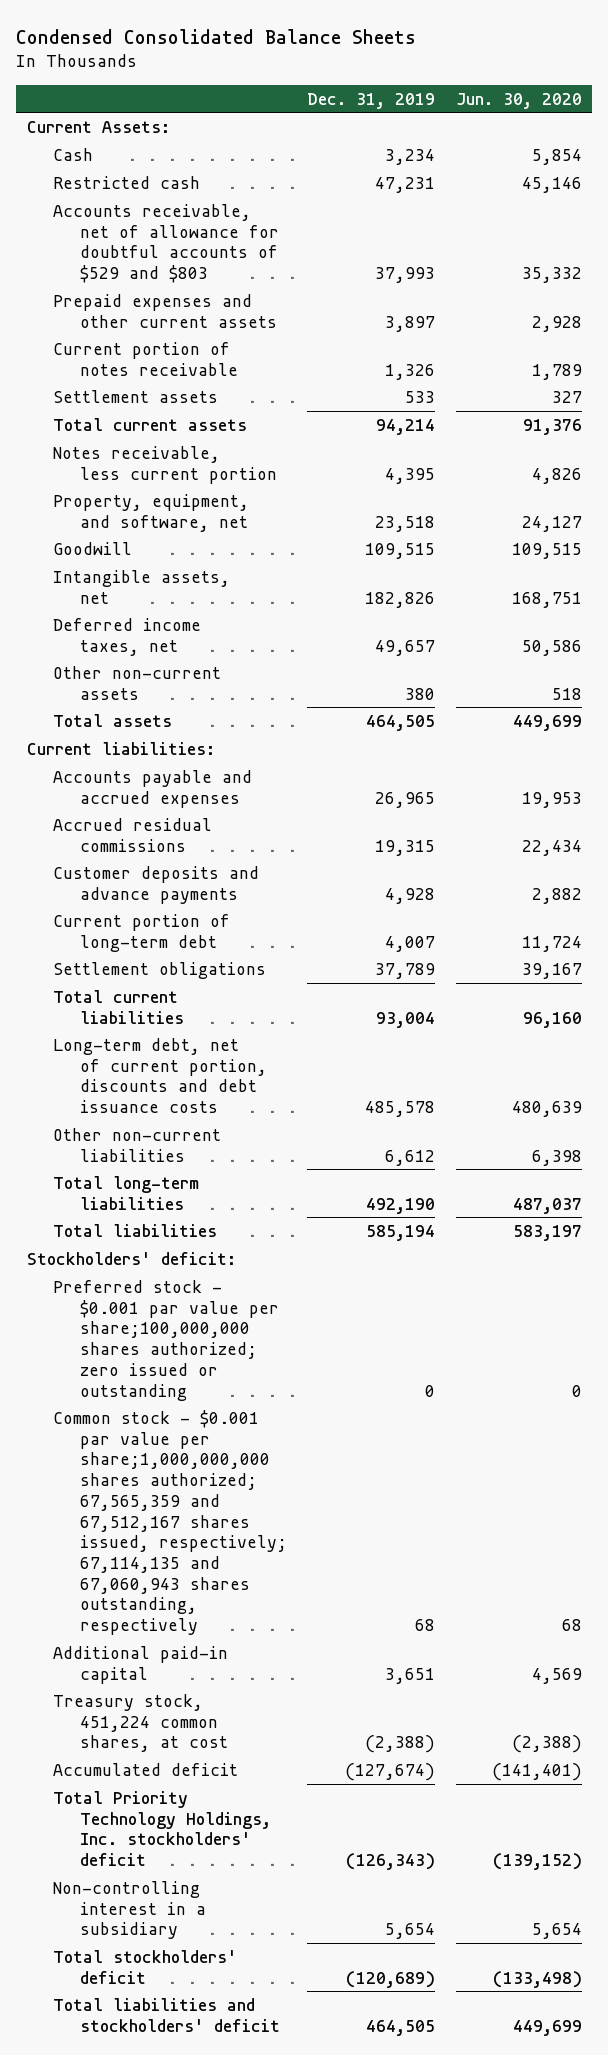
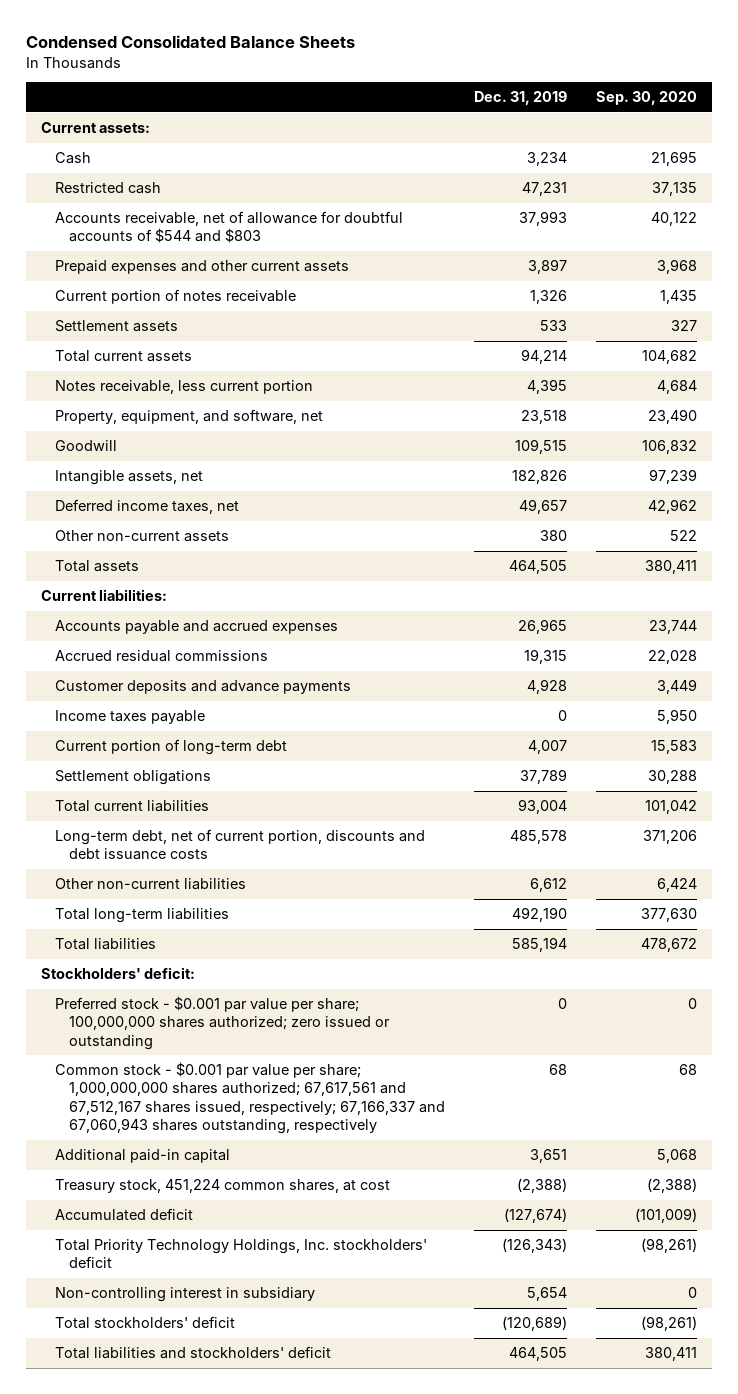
- | Dec. 31, 2019 | Jun. 30, 2020
+ | Dec. 31, 2019 | Sep. 30, 2020
- Current Assets:
+ Current assets:
- Accounts receivable, net of allowance for doubtful accounts of $529 and $803 | 37,993 | 35,332
+ Accounts receivable, net of allowance for doubtful accounts of $544 and $803 | 37,993 | 40,122
+ Income taxes payable | 0 | 5,950
- Preferred stock - $0.001 par value per share;100,000,000 shares authorized; zero issued or outstanding | 0 | 0
- Common stock - $0.001 par value per share;1,000,000,000 shares authorized; 67,565,359 and 67,512,167 shares issued, respectively; 67,114,135 and 67,060,943 shares outstanding, respectively | 68 | 68
+ Preferred stock - $0.001 par value per share; 100,000,000 shares authorized; zero issued or outstanding | 0 | 0
+ Common stock - $0.001 par value per share; 1,000,000,000 shares authorized; 67,617,561 and 67,512,167 shares issued, respectively; 67,166,337 and 67,060,943 shares outstanding, respectively | 68 | 68
- Non-controlling interest in a subsidiary | 5,654 | 5,654
+ Non-controlling interest in subsidiary | 5,654 | 0

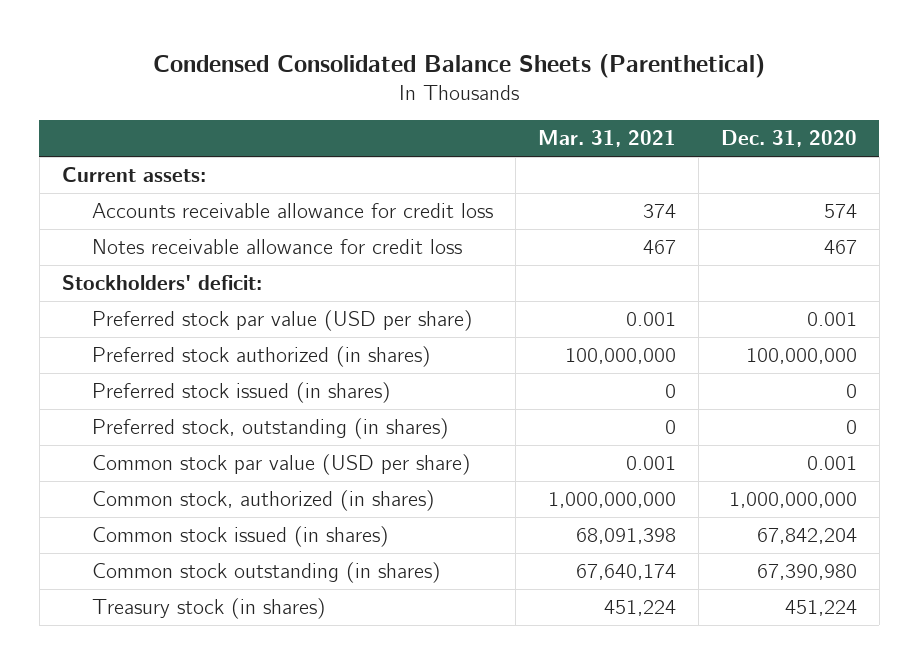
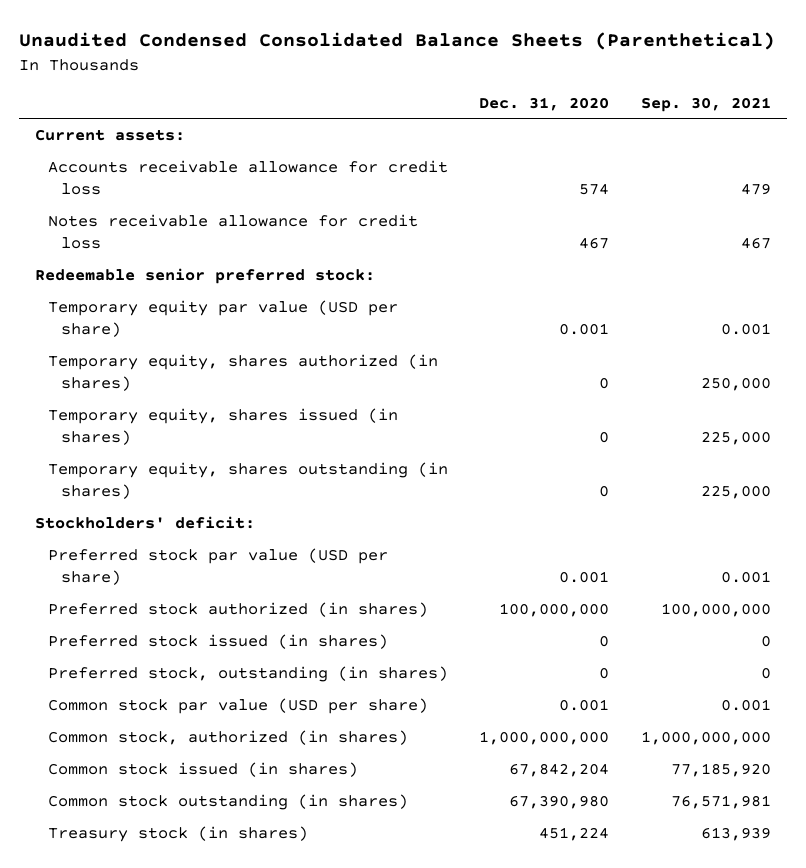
- Condensed Consolidated Balance Sheets (Parenthetical)
+ Unaudited Condensed Consolidated Balance Sheets (Parenthetical)
- | Mar. 31, 2021 | Dec. 31, 2020
+ | Dec. 31, 2020 | Sep. 30, 2021
+ Redeemable senior preferred stock:
+ Temporary equity par value (USD per share) | 0.001 | 0.001
+ Temporary equity, shares authorized (in shares) | 0 | 250,000
+ Temporary equity, shares issued (in shares) | 0 | 225,000
+ Temporary equity, shares outstanding (in shares) | 0 | 225,000

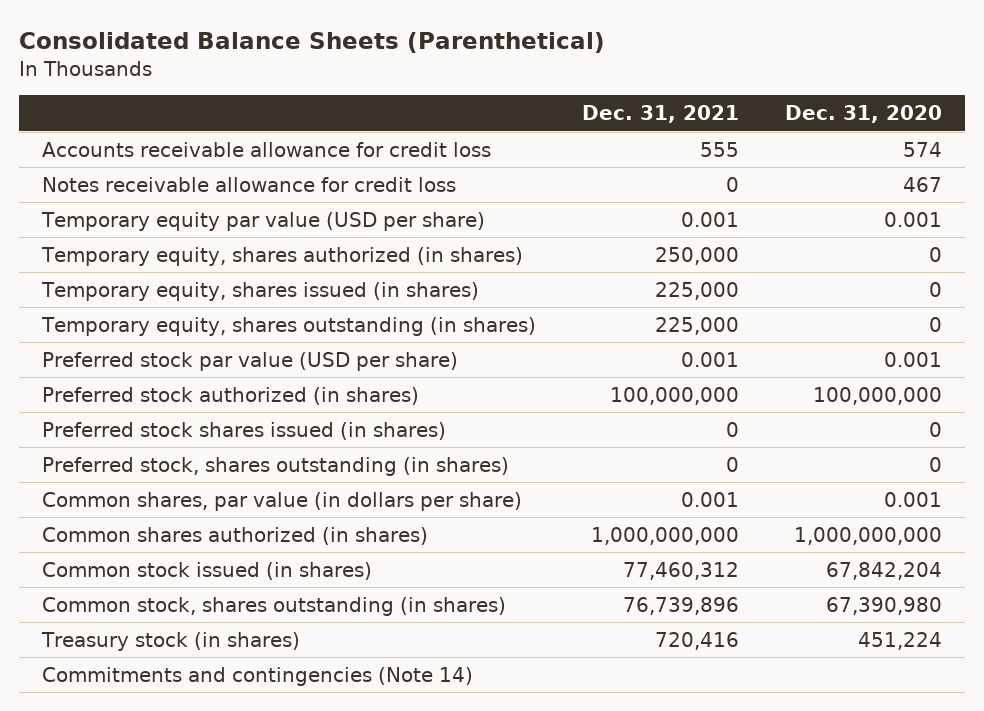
- Unaudited Condensed Consolidated Balance Sheets (Parenthetical)
+ Consolidated Balance Sheets (Parenthetical)
- | Dec. 31, 2020 | Sep. 30, 2021
+ | Dec. 31, 2021 | Dec. 31, 2020
- Current assets:
- Redeemable senior preferred stock:
- Stockholders' deficit:
- Preferred stock issued (in shares) | 0 | 0
- Preferred stock, outstanding (in shares) | 0 | 0
- Common stock par value (USD per share) | 0.001 | 0.001
- Common stock, authorized (in shares) | 1,000,000,000 | 1,000,000,000
+ Preferred stock shares issued (in shares) | 0 | 0
+ Preferred stock, shares outstanding (in shares) | 0 | 0
+ Common shares, par value (in dollars per share) | 0.001 | 0.001
+ Common shares authorized (in shares) | 1,000,000,000 | 1,000,000,000
- Common stock outstanding (in shares) | 67,390,980 | 76,571,981
+ Common stock, shares outstanding (in shares) | 76,739,896 | 67,390,980
+ Commitments and contingencies (Note 14)

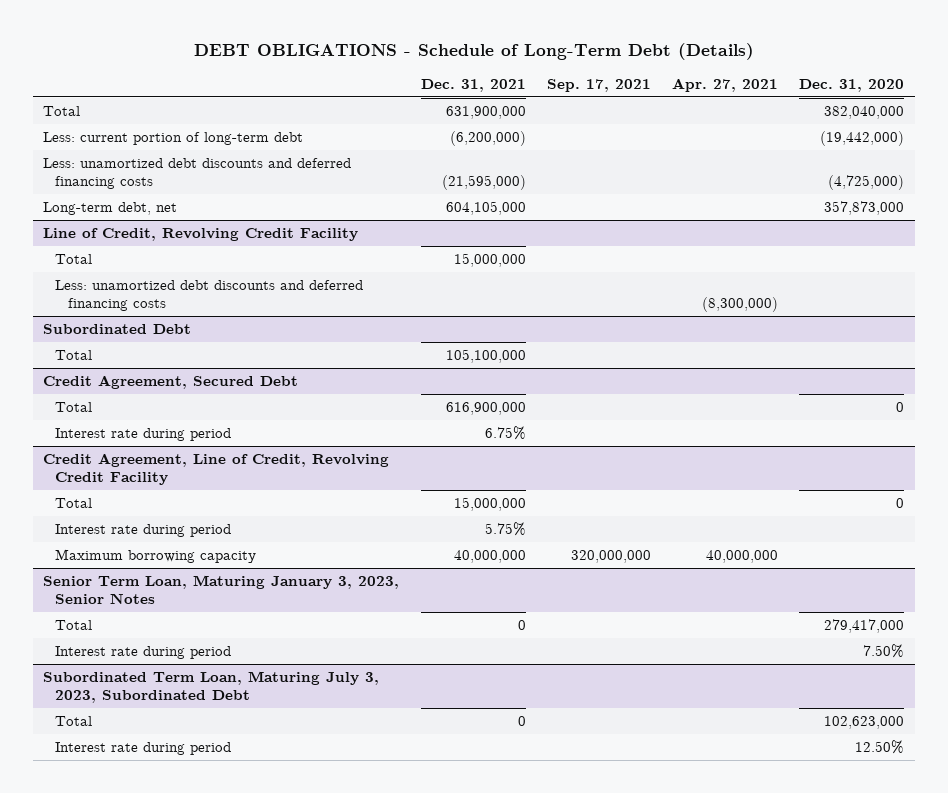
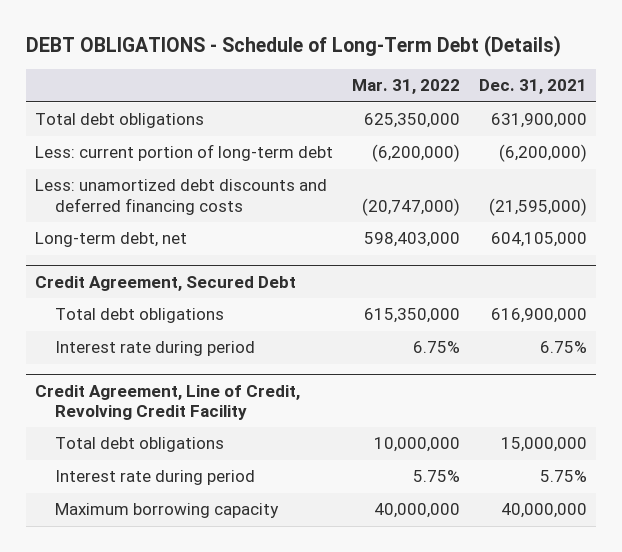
- | Dec. 31, 2021 | Sep. 17, 2021 | Apr. 27, 2021 | Dec. 31, 2020
+ | Mar. 31, 2022 | Dec. 31, 2021
- Total | 631,900,000 | | | 382,040,000
+ Total debt obligations | 625,350,000 | 631,900,000
- Line of Credit, Revolving Credit Facility
- Total | 15,000,000 | | |
- Less: unamortized debt discounts and deferred financing costs | | | (8,300,000) |
- Subordinated Debt
- Total | 105,100,000 | | |
@ Credit Agreement, Secured Debt
- Total | 616,900,000 | | | 0
+ Total debt obligations | 615,350,000 | 616,900,000
@ Credit Agreement, Line of Credit, Revolving Credit Facility
- Total | 15,000,000 | | | 0
+ Total debt obligations | 10,000,000 | 15,000,000
- Senior Term Loan, Maturing January 3, 2023, Senior Notes
- Total | 0 | | | 279,417,000
- Interest rate during period | | | | 7.50%
- Subordinated Term Loan, Maturing July 3, 2023, Subordinated Debt
- Total | 0 | | | 102,623,000
- Interest rate during period | | | | 12.50%

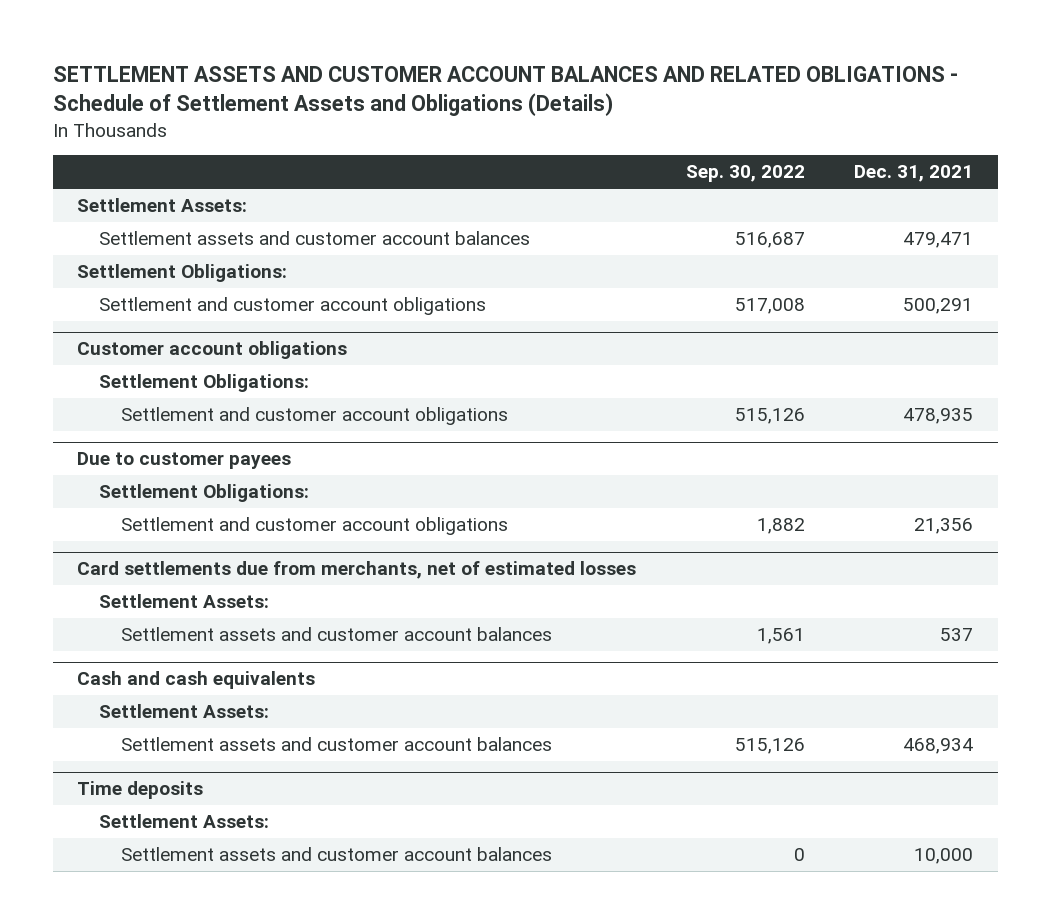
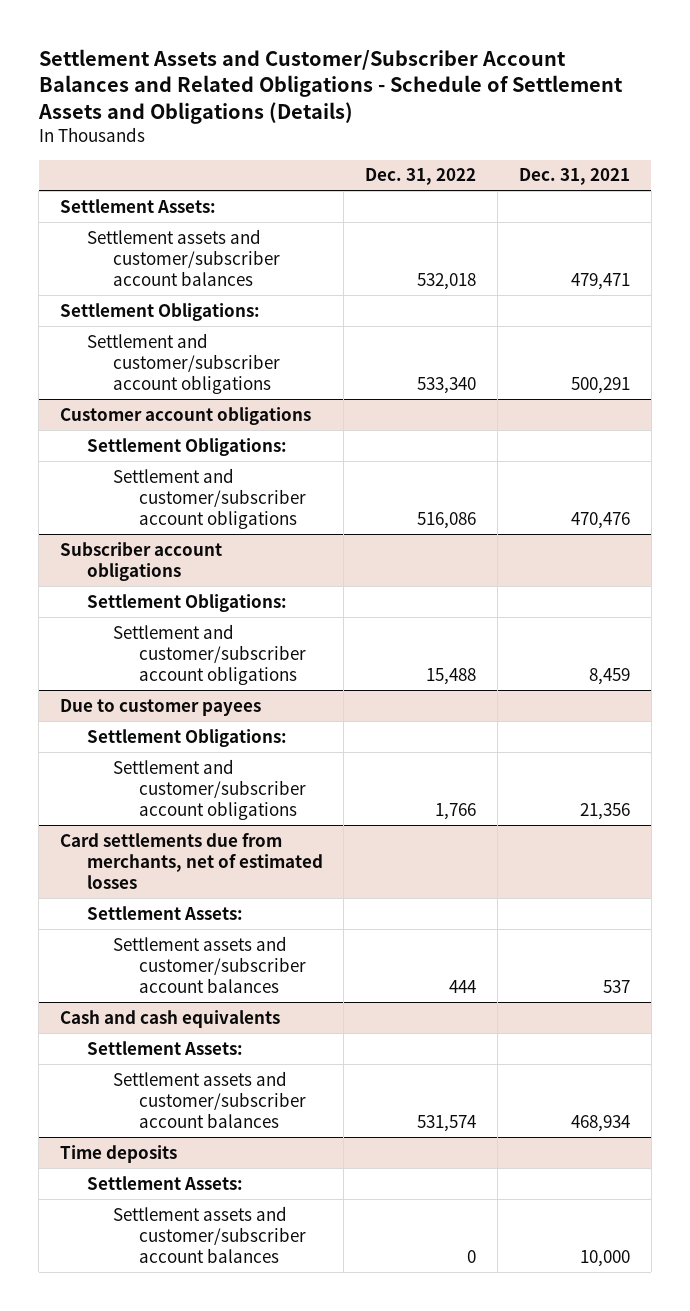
- SETTLEMENT ASSETS AND CUSTOMER ACCOUNT BALANCES AND RELATED OBLIGATIONS - Schedule of Settlement Assets and Obligations (Details)
+ Settlement Assets and Customer/Subscriber Account Balances and Related Obligations - Schedule of Settlement Assets and Obligations (Details)
- | Sep. 30, 2022 | Dec. 31, 2021
+ | Dec. 31, 2022 | Dec. 31, 2021
- Settlement assets and customer account balances | 516,687 | 479,471
+ Settlement assets and customer/subscriber account balances | 532,018 | 479,471
- Settlement and customer account obligations | 517,008 | 500,291
+ Settlement and customer/subscriber account obligations | 533,340 | 500,291
@ Customer account obligations
- Settlement and customer account obligations | 515,126 | 478,935
+ Settlement and customer/subscriber account obligations | 516,086 | 470,476
+ Subscriber account obligations
+ Settlement Obligations:
+ Settlement and customer/subscriber account obligations | 15,488 | 8,459
@ Due to customer payees
- Settlement and customer account obligations | 1,882 | 21,356
+ Settlement and customer/subscriber account obligations | 1,766 | 21,356
@ Card settlements due from merchants, net of estimated losses
- Settlement assets and customer account balances | 1,561 | 537
+ Settlement assets and customer/subscriber account balances | 444 | 537
@ Cash and cash equivalents
- Settlement assets and customer account balances | 515,126 | 468,934
+ Settlement assets and customer/subscriber account balances | 531,574 | 468,934
@ Time deposits
- Settlement assets and customer account balances | 0 | 10,000
+ Settlement assets and customer/subscriber account balances | 0 | 10,000

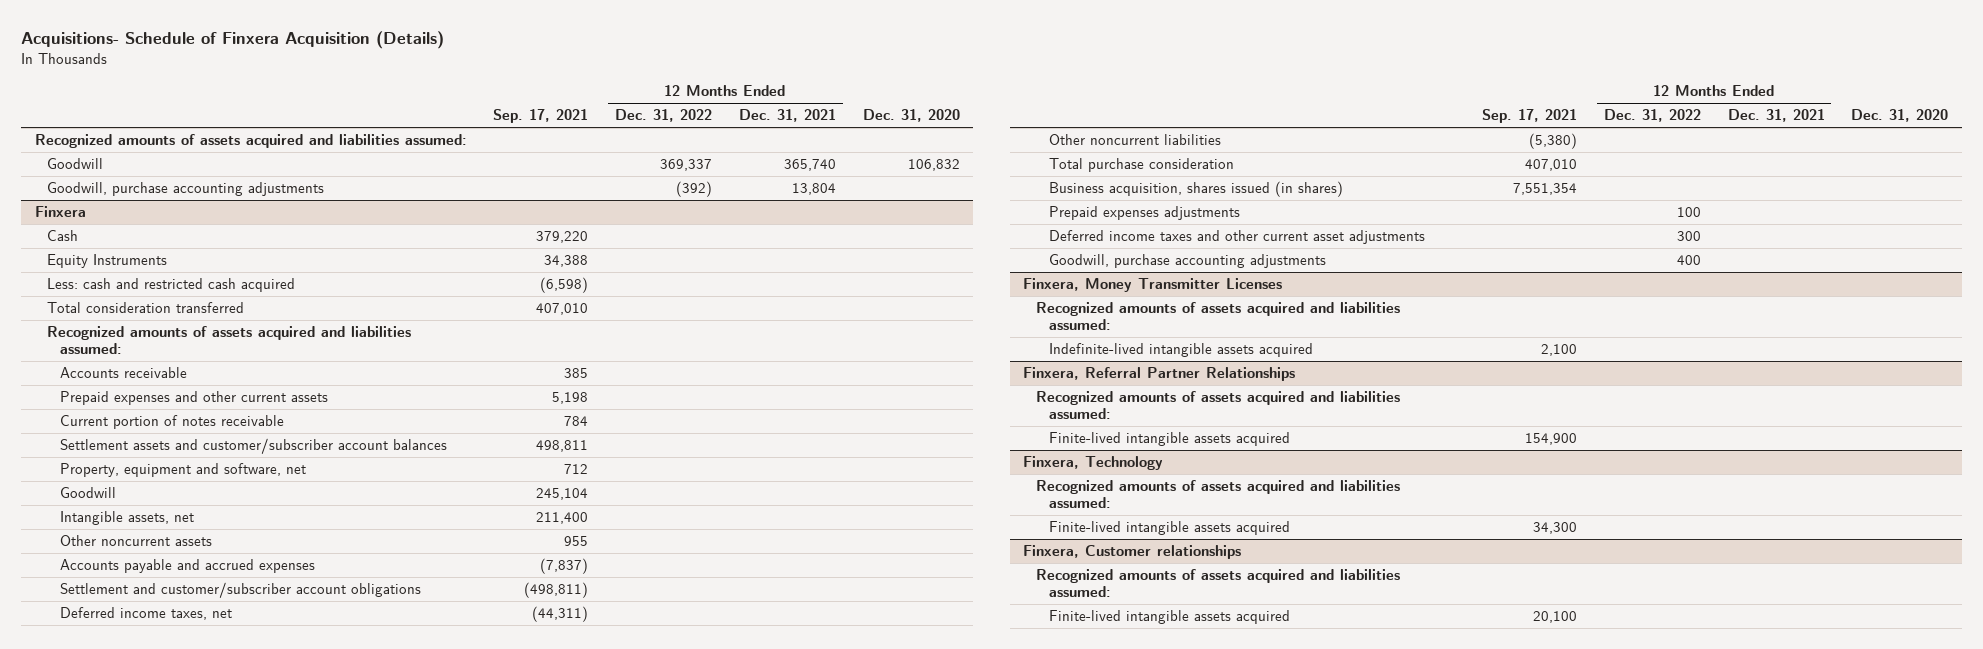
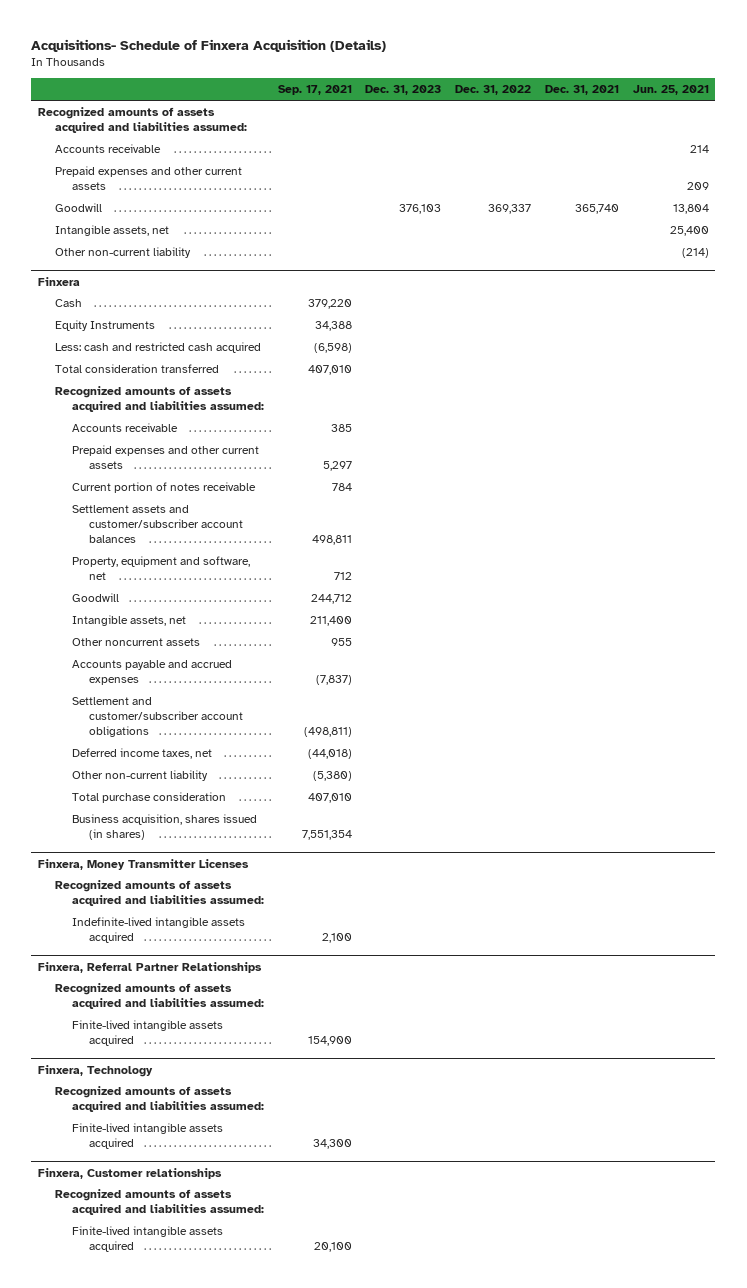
- | Sep. 17, 2021 | 12 Months Ended Dec. 31, 2022 | 12 Months Ended Dec. 31, 2021 | Dec. 31, 2020
+ | Sep. 17, 2021 | Dec. 31, 2023 | Dec. 31, 2022 | Dec. 31, 2021 | Jun. 25, 2021
+ Accounts receivable | | | | | 214
+ Prepaid expenses and other current assets | | | | | 209
- Goodwill, purchase accounting adjustments | | (392) | 13,804 |
+ Intangible assets, net | | | | | 25,400
+ Other non-current liability | | | | | (214)
@ Finxera
- Prepaid expenses and other current assets | 5,198 | | |
+ Prepaid expenses and other current assets | 5,297 | | | |
- Goodwill | 245,104 | | |
+ Goodwill | 244,712 | | | |
- Deferred income taxes, net | (44,311) | | |
- Other noncurrent liabilities | (5,380) | | |
+ Deferred income taxes, net | (44,018) | | | |
+ Other non-current liability | (5,380) | | | |
- Prepaid expenses adjustments | | 100 | |
- Deferred income taxes and other current asset adjustments | | 300 | |
- Goodwill, purchase accounting adjustments | | 400 | |

